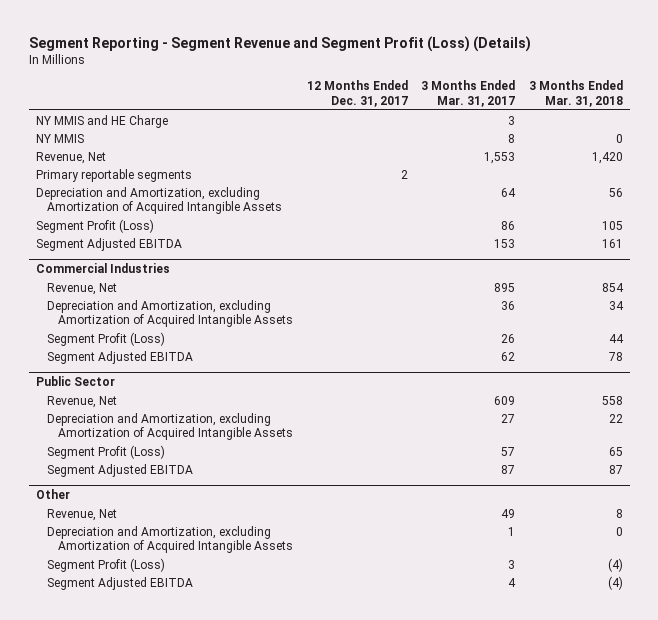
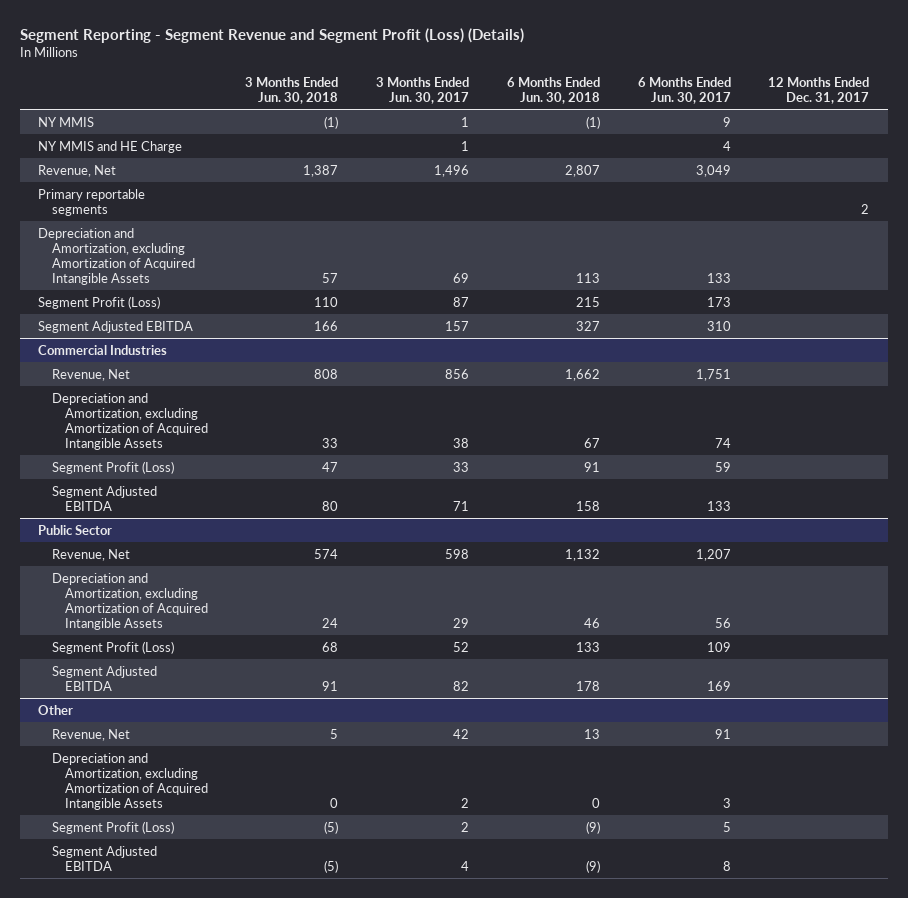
- | 12 Months Ended Dec. 31, 2017 | 3 Months Ended Mar. 31, 2017 | 3 Months Ended Mar. 31, 2018
+ | 3 Months Ended Jun. 30, 2018 | 3 Months Ended Jun. 30, 2017 | 6 Months Ended Jun. 30, 2018 | 6 Months Ended Jun. 30, 2017 | 12 Months Ended Dec. 31, 2017
moved down: NY MMIS and HE Charge | | 1 | | 4 |

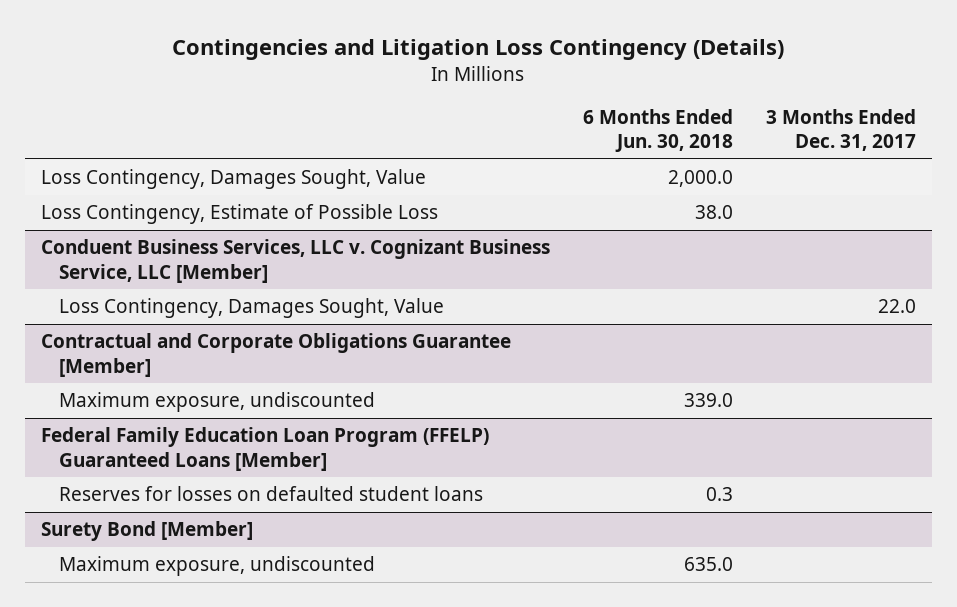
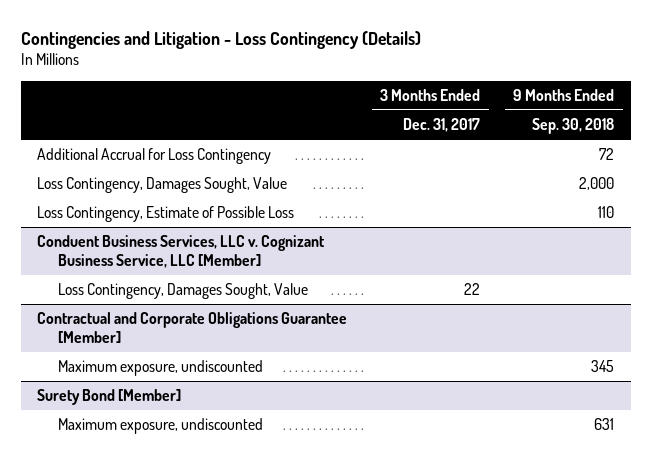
- Contingencies and Litigation Loss Contingency (Details)
+ Contingencies and Litigation - Loss Contingency (Details)
- | 6 Months Ended Jun. 30, 2018 | 3 Months Ended Dec. 31, 2017
+ | 3 Months Ended Dec. 31, 2017 | 9 Months Ended Sep. 30, 2018
+ Additional Accrual for Loss Contingency | | 72
@ Conduent Business Services, LLC v. Cognizant Business Service, LLC [Member]
- Loss Contingency, Damages Sought, Value | | 22.0
+ Loss Contingency, Damages Sought, Value | 22 |
- Federal Family Education Loan Program (FFELP) Guaranteed Loans [Member]
- Reserves for losses on defaulted student loans | 0.3 |

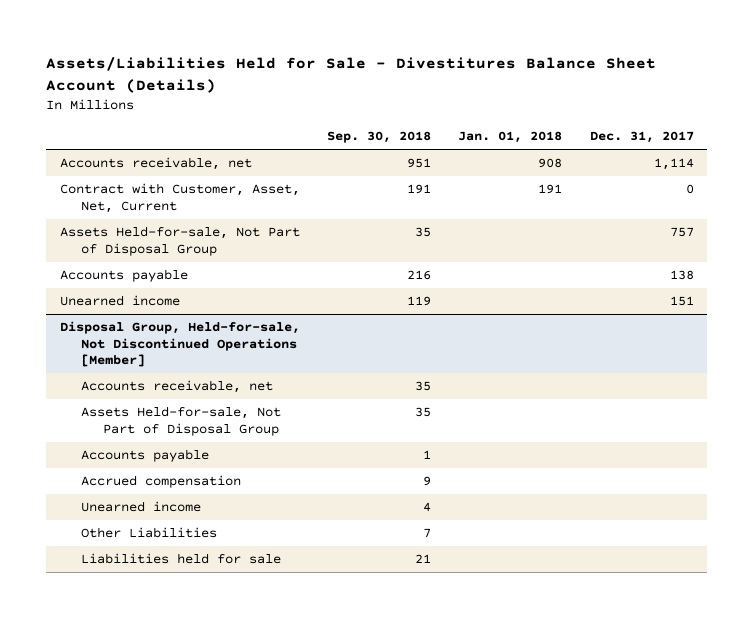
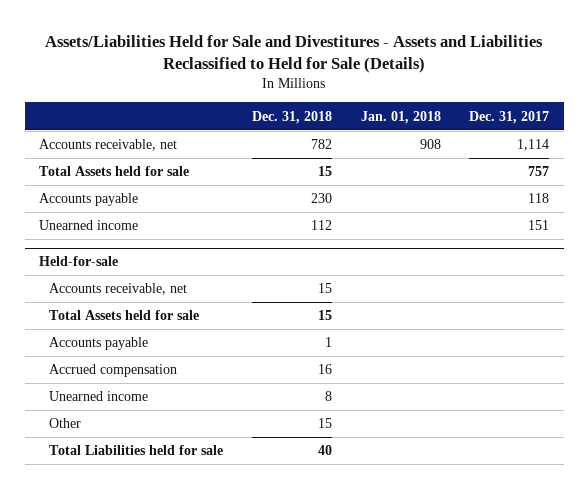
- Assets/Liabilities Held for Sale - Divestitures Balance Sheet Account (Details)
+ Assets/Liabilities Held for Sale and Divestitures - Assets and Liabilities Reclassified to Held for Sale (Details)
- | Sep. 30, 2018 | Jan. 01, 2018 | Dec. 31, 2017
+ | Dec. 31, 2018 | Jan. 01, 2018 | Dec. 31, 2017
- Contract with Customer, Asset, Net, Current | 191 | 191 | 0
- Assets Held-for-sale, Not Part of Disposal Group | 35 | | 757
- Accounts payable | 216 | | 138
+ Total Assets held for sale | 15 | | 757
+ Accounts payable | 230 | | 118
- Disposal Group, Held-for-sale, Not Discontinued Operations [Member]
+ Held-for-sale
- Assets Held-for-sale, Not Part of Disposal Group | 35 | |
+ Total Assets held for sale | 15 | |
- Other Liabilities | 7 | |
- Liabilities held for sale | 21 | |
+ Other | 15 | |
+ Total Liabilities held for sale | 40 | |

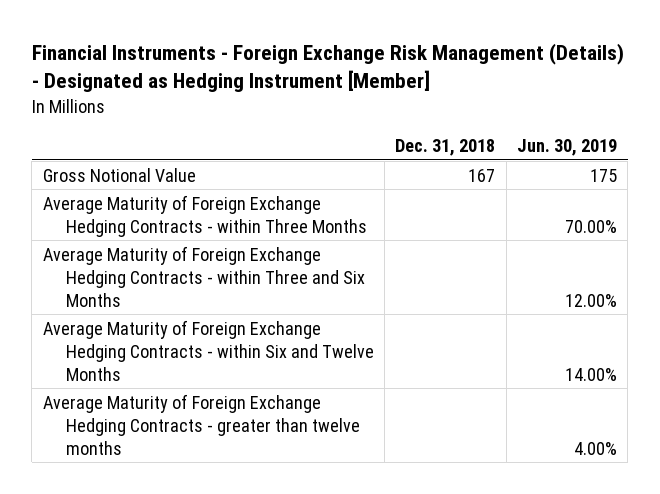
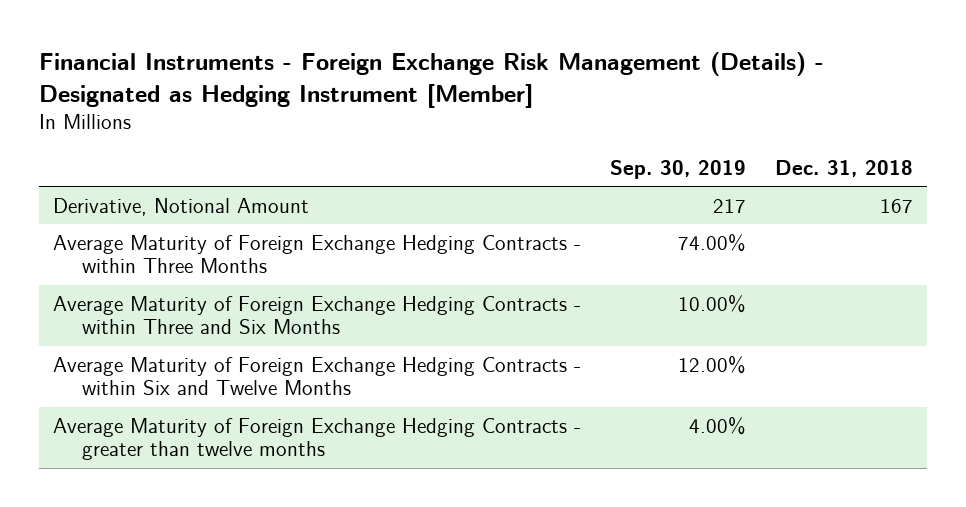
- | Dec. 31, 2018 | Jun. 30, 2019
+ | Sep. 30, 2019 | Dec. 31, 2018
- Gross Notional Value | 167 | 175
+ Derivative, Notional Amount | 217 | 167

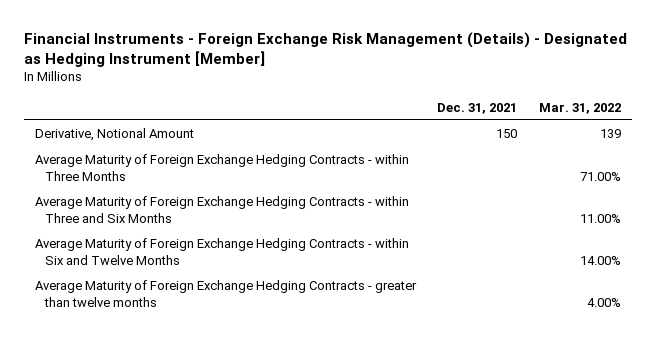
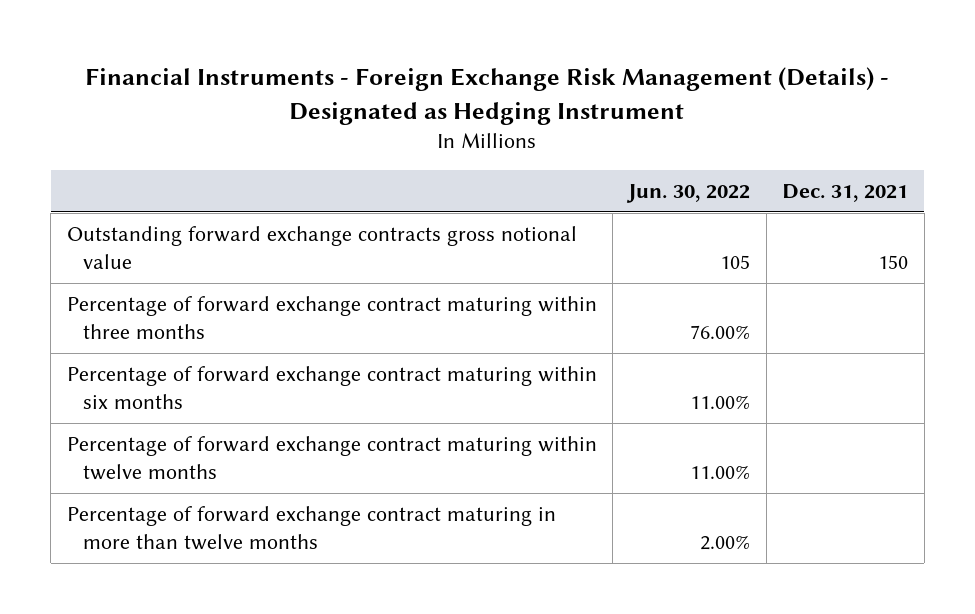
- Financial Instruments - Foreign Exchange Risk Management (Details) - Designated as Hedging Instrument [Member]
+ Financial Instruments - Foreign Exchange Risk Management (Details) - Designated as Hedging Instrument
- | Dec. 31, 2021 | Mar. 31, 2022
+ | Jun. 30, 2022 | Dec. 31, 2021
- Derivative, Notional Amount | 150 | 139
- Average Maturity of Foreign Exchange Hedging Contracts - within Three Months | | 71.00%
- Average Maturity of Foreign Exchange Hedging Contracts - within Three and Six Months | | 11.00%
- Average Maturity of Foreign Exchange Hedging Contracts - within Six and Twelve Months | | 14.00%
- Average Maturity of Foreign Exchange Hedging Contracts - greater than twelve months | | 4.00%
+ Outstanding forward exchange contracts gross notional value | 105 | 150
+ Percentage of forward exchange contract maturing within three months | 76.00% |
+ Percentage of forward exchange contract maturing within six months | 11.00% |
+ Percentage of forward exchange contract maturing within twelve months | 11.00% |
+ Percentage of forward exchange contract maturing in more than twelve months | 2.00% |

